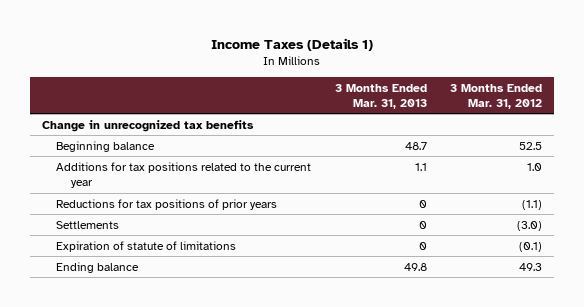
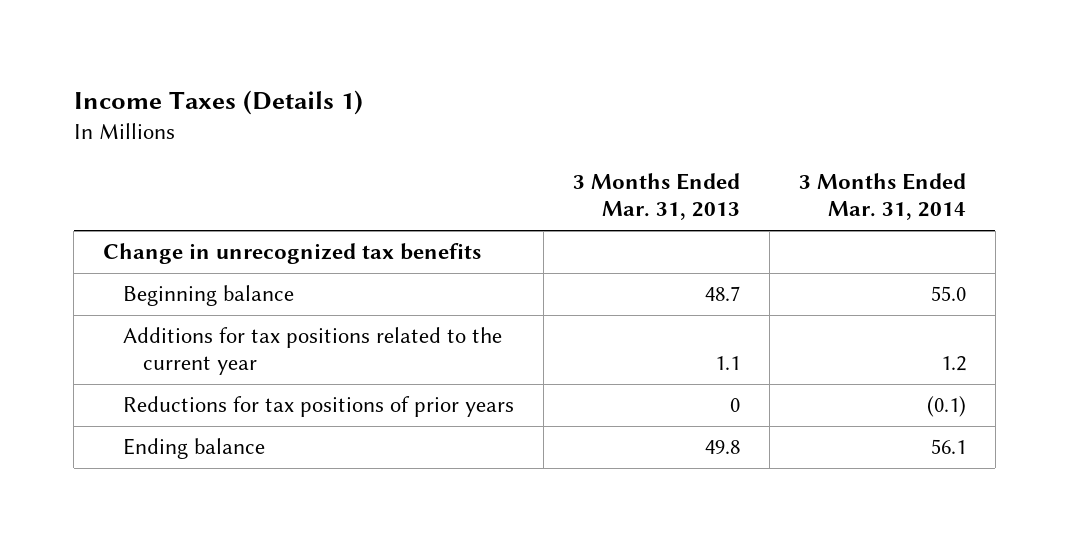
- | 3 Months Ended Mar. 31, 2013 | 3 Months Ended Mar. 31, 2012
+ | 3 Months Ended Mar. 31, 2013 | 3 Months Ended Mar. 31, 2014
- Settlements | 0 | (3.0)
- Expiration of statute of limitations | 0 | (0.1)

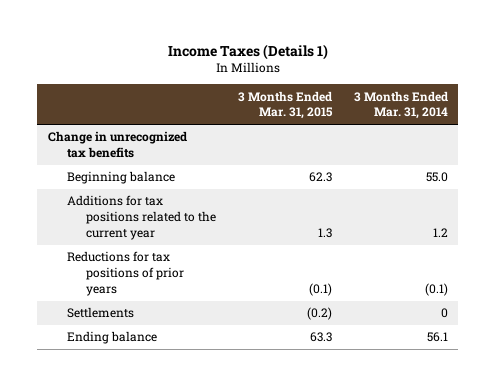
- | 3 Months Ended Mar. 31, 2013 | 3 Months Ended Mar. 31, 2014
+ | 3 Months Ended Mar. 31, 2015 | 3 Months Ended Mar. 31, 2014
+ Settlements | (0.2) | 0

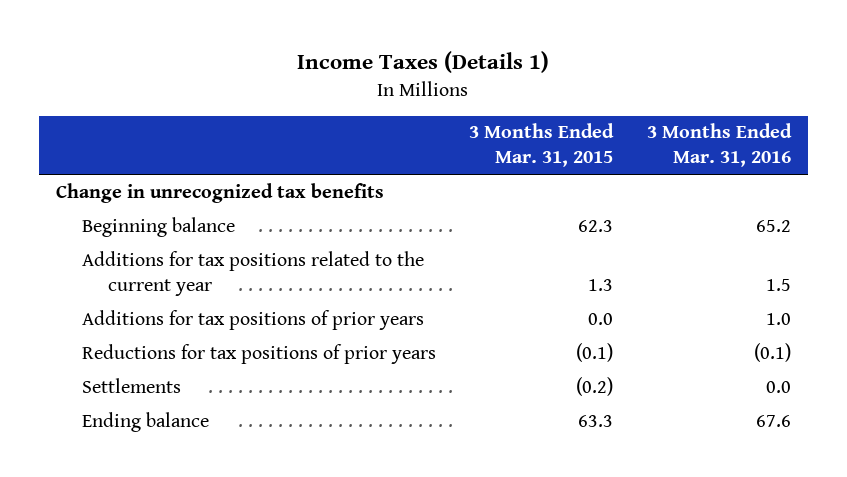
- | 3 Months Ended Mar. 31, 2015 | 3 Months Ended Mar. 31, 2014
+ | 3 Months Ended Mar. 31, 2015 | 3 Months Ended Mar. 31, 2016
+ Additions for tax positions of prior years | 0.0 | 1.0

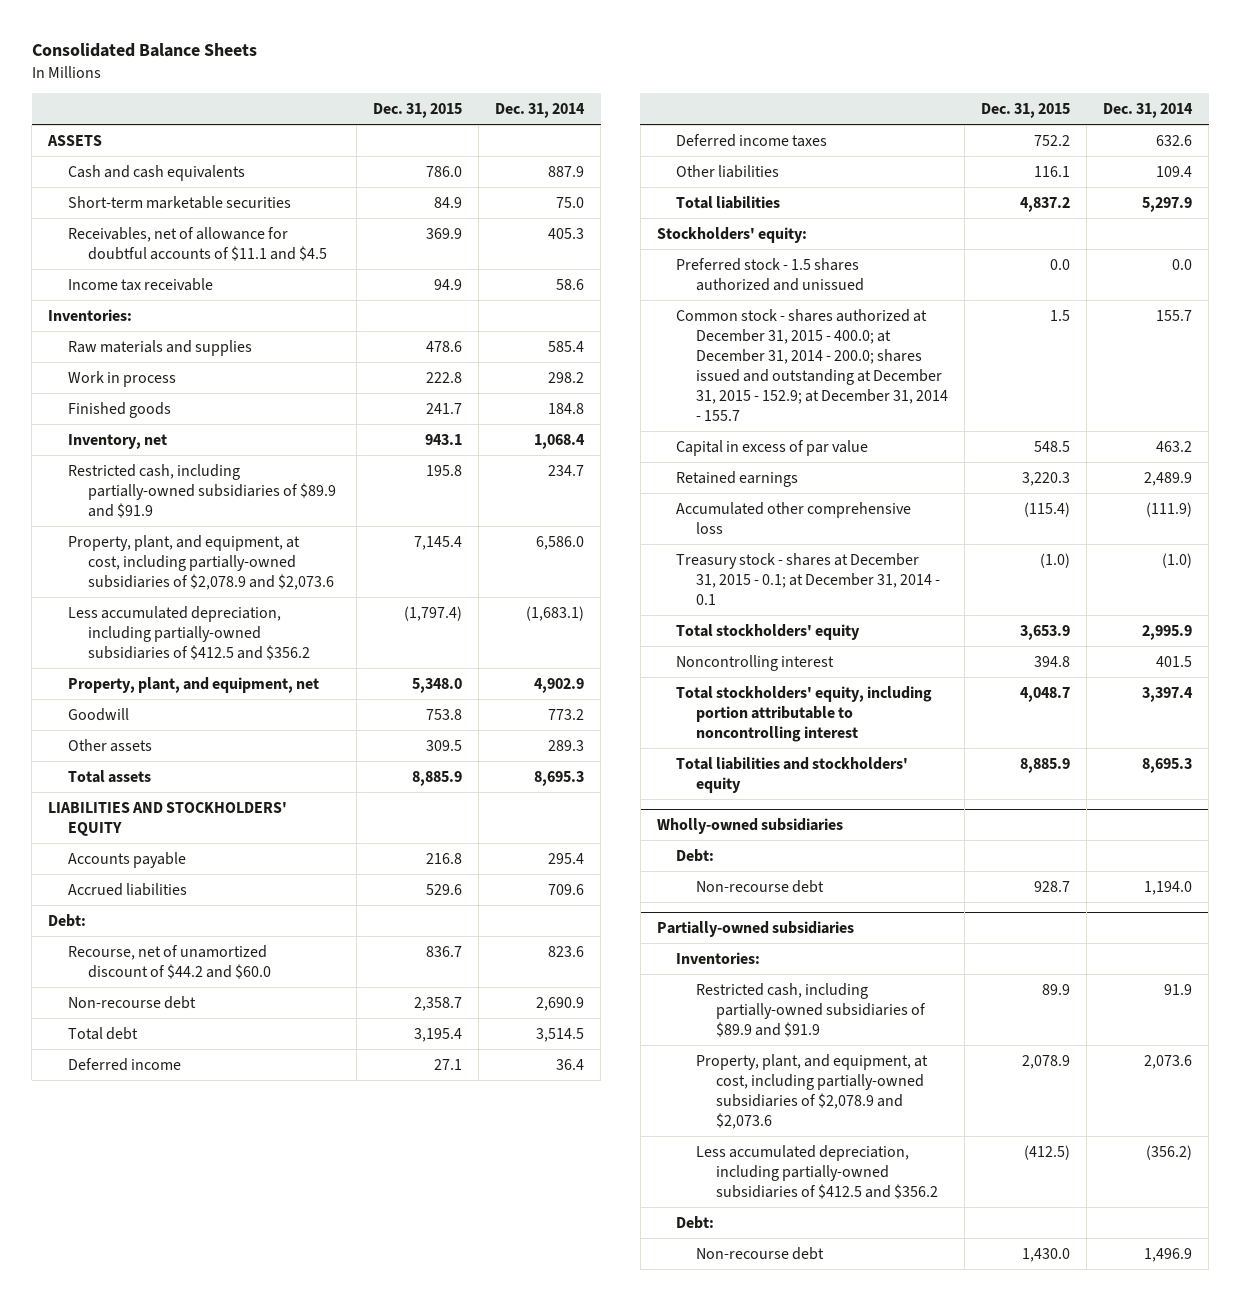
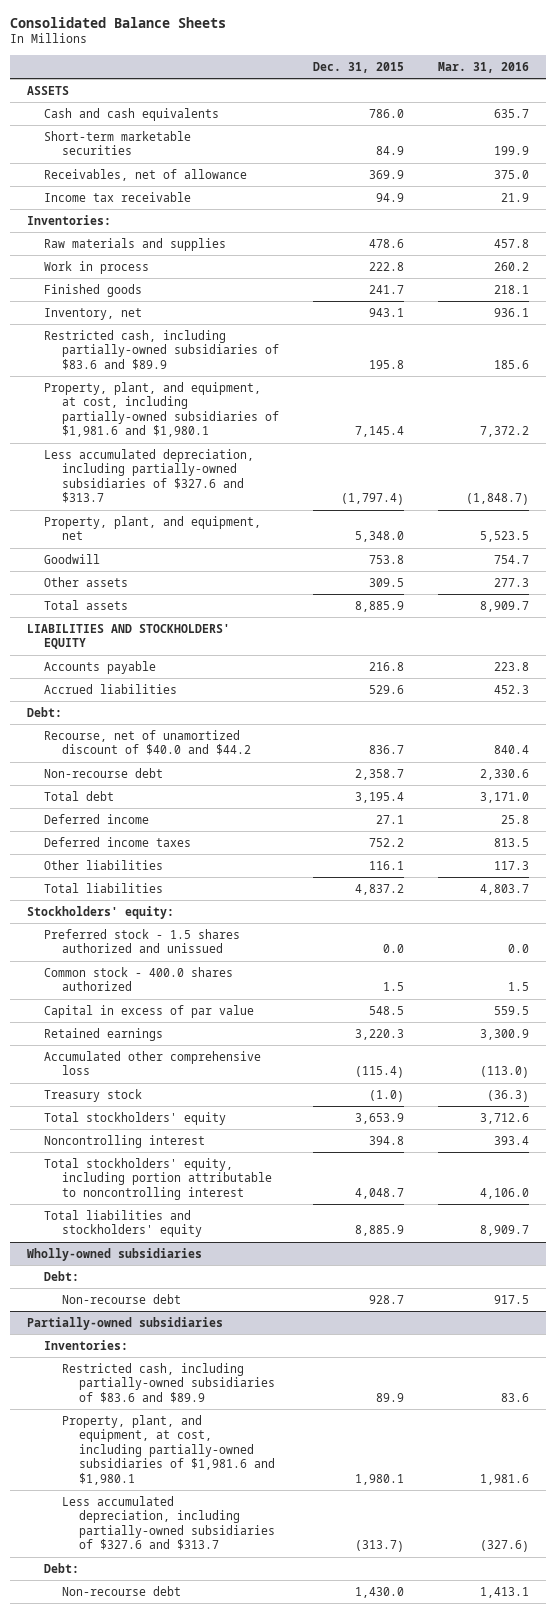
- | Dec. 31, 2015 | Dec. 31, 2014
+ | Dec. 31, 2015 | Mar. 31, 2016
- Receivables, net of allowance for doubtful accounts of $11.1 and $4.5 | 369.9 | 405.3
+ Receivables, net of allowance | 369.9 | 375.0
- Restricted cash, including partially-owned subsidiaries of $89.9 and $91.9 | 195.8 | 234.7
- Property, plant, and equipment, at cost, including partially-owned subsidiaries of $2,078.9 and $2,073.6 | 7,145.4 | 6,586.0
- Less accumulated depreciation, including partially-owned subsidiaries of $412.5 and $356.2 | (1,797.4) | (1,683.1)
+ Restricted cash, including partially-owned subsidiaries of $83.6 and $89.9 | 195.8 | 185.6
+ Property, plant, and equipment, at cost, including partially-owned subsidiaries of $1,981.6 and $1,980.1 | 7,145.4 | 7,372.2
+ Less accumulated depreciation, including partially-owned subsidiaries of $327.6 and $313.7 | (1,797.4) | (1,848.7)
- Recourse, net of unamortized discount of $44.2 and $60.0 | 836.7 | 823.6
+ Recourse, net of unamortized discount of $40.0 and $44.2 | 836.7 | 840.4
- Common stock - shares authorized at December 31, 2015 - 400.0; at December 31, 2014 - 200.0; shares issued and outstanding at December 31, 2015 - 152.9; at December 31, 2014 - 155.7 | 1.5 | 155.7
+ Common stock - 400.0 shares authorized | 1.5 | 1.5
- Treasury stock - shares at December 31, 2015 - 0.1; at December 31, 2014 - 0.1 | (1.0) | (1.0)
+ Treasury stock | (1.0) | (36.3)
@ Partially-owned subsidiaries
- Restricted cash, including partially-owned subsidiaries of $89.9 and $91.9 | 89.9 | 91.9
- Property, plant, and equipment, at cost, including partially-owned subsidiaries of $2,078.9 and $2,073.6 | 2,078.9 | 2,073.6
- Less accumulated depreciation, including partially-owned subsidiaries of $412.5 and $356.2 | (412.5) | (356.2)
+ Restricted cash, including partially-owned subsidiaries of $83.6 and $89.9 | 89.9 | 83.6
+ Property, plant, and equipment, at cost, including partially-owned subsidiaries of $1,981.6 and $1,980.1 | 1,980.1 | 1,981.6
+ Less accumulated depreciation, including partially-owned subsidiaries of $327.6 and $313.7 | (313.7) | (327.6)

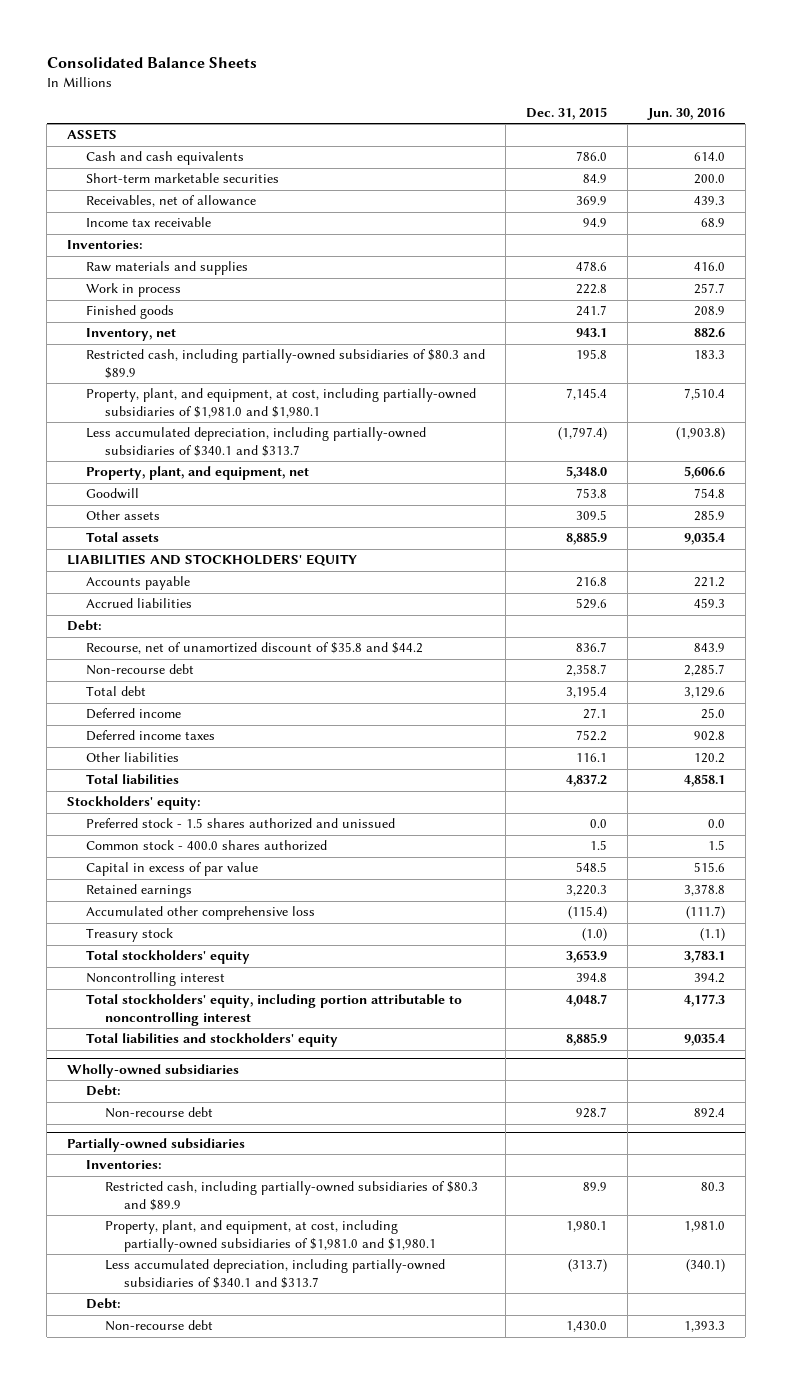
- | Dec. 31, 2015 | Mar. 31, 2016
+ | Dec. 31, 2015 | Jun. 30, 2016
- Restricted cash, including partially-owned subsidiaries of $83.6 and $89.9 | 195.8 | 185.6
- Property, plant, and equipment, at cost, including partially-owned subsidiaries of $1,981.6 and $1,980.1 | 7,145.4 | 7,372.2
- Less accumulated depreciation, including partially-owned subsidiaries of $327.6 and $313.7 | (1,797.4) | (1,848.7)
+ Restricted cash, including partially-owned subsidiaries of $80.3 and $89.9 | 195.8 | 183.3
+ Property, plant, and equipment, at cost, including partially-owned subsidiaries of $1,981.0 and $1,980.1 | 7,145.4 | 7,510.4
+ Less accumulated depreciation, including partially-owned subsidiaries of $340.1 and $313.7 | (1,797.4) | (1,903.8)
- Recourse, net of unamortized discount of $40.0 and $44.2 | 836.7 | 840.4
+ Recourse, net of unamortized discount of $35.8 and $44.2 | 836.7 | 843.9
@ Partially-owned subsidiaries
- Restricted cash, including partially-owned subsidiaries of $83.6 and $89.9 | 89.9 | 83.6
- Property, plant, and equipment, at cost, including partially-owned subsidiaries of $1,981.6 and $1,980.1 | 1,980.1 | 1,981.6
- Less accumulated depreciation, including partially-owned subsidiaries of $327.6 and $313.7 | (313.7) | (327.6)
+ Restricted cash, including partially-owned subsidiaries of $80.3 and $89.9 | 89.9 | 80.3
+ Property, plant, and equipment, at cost, including partially-owned subsidiaries of $1,981.0 and $1,980.1 | 1,980.1 | 1,981.0
+ Less accumulated depreciation, including partially-owned subsidiaries of $340.1 and $313.7 | (313.7) | (340.1)

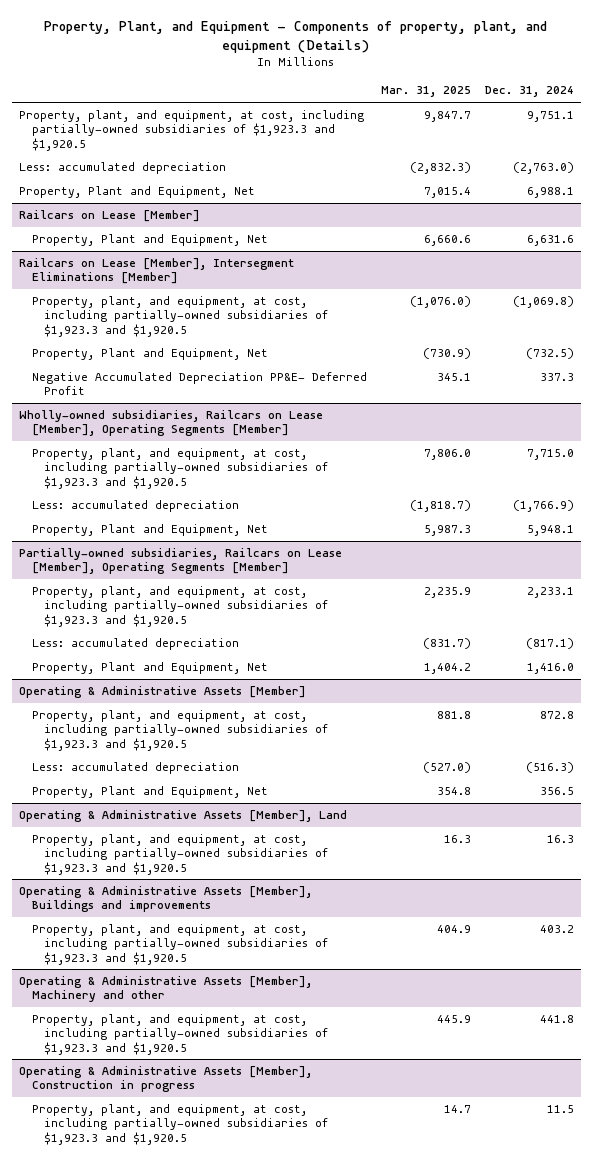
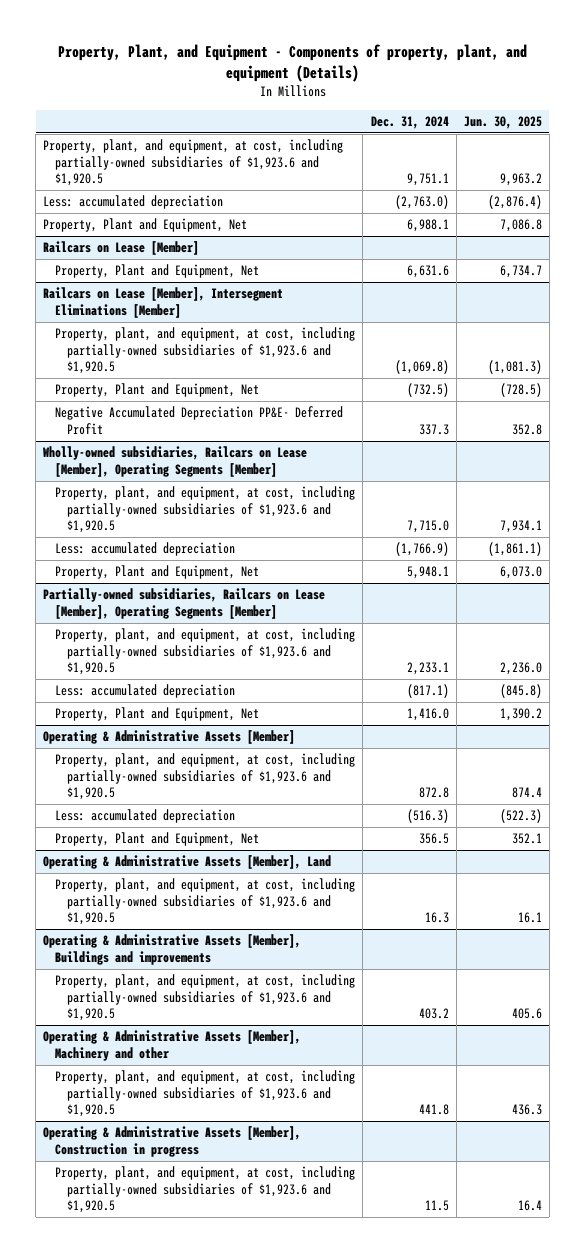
- | Mar. 31, 2025 | Dec. 31, 2024
+ | Dec. 31, 2024 | Jun. 30, 2025
- Property, plant, and equipment, at cost, including partially-owned subsidiaries of $1,923.3 and $1,920.5 | 9,847.7 | 9,751.1
+ Property, plant, and equipment, at cost, including partially-owned subsidiaries of $1,923.6 and $1,920.5 | 9,751.1 | 9,963.2
@ Railcars on Lease [Member], Intersegment Eliminations [Member]
- Property, plant, and equipment, at cost, including partially-owned subsidiaries of $1,923.3 and $1,920.5 | (1,076.0) | (1,069.8)
+ Property, plant, and equipment, at cost, including partially-owned subsidiaries of $1,923.6 and $1,920.5 | (1,069.8) | (1,081.3)
@ Wholly-owned subsidiaries, Railcars on Lease [Member], Operating Segments [Member]
- Property, plant, and equipment, at cost, including partially-owned subsidiaries of $1,923.3 and $1,920.5 | 7,806.0 | 7,715.0
+ Property, plant, and equipment, at cost, including partially-owned subsidiaries of $1,923.6 and $1,920.5 | 7,715.0 | 7,934.1
@ Partially-owned subsidiaries, Railcars on Lease [Member], Operating Segments [Member]
- Property, plant, and equipment, at cost, including partially-owned subsidiaries of $1,923.3 and $1,920.5 | 2,235.9 | 2,233.1
+ Property, plant, and equipment, at cost, including partially-owned subsidiaries of $1,923.6 and $1,920.5 | 2,233.1 | 2,236.0
@ Operating & Administrative Assets [Member]
- Property, plant, and equipment, at cost, including partially-owned subsidiaries of $1,923.3 and $1,920.5 | 881.8 | 872.8
+ Property, plant, and equipment, at cost, including partially-owned subsidiaries of $1,923.6 and $1,920.5 | 872.8 | 874.4
@ Operating & Administrative Assets [Member], Land
- Property, plant, and equipment, at cost, including partially-owned subsidiaries of $1,923.3 and $1,920.5 | 16.3 | 16.3
+ Property, plant, and equipment, at cost, including partially-owned subsidiaries of $1,923.6 and $1,920.5 | 16.3 | 16.1
@ Operating & Administrative Assets [Member], Buildings and improvements
- Property, plant, and equipment, at cost, including partially-owned subsidiaries of $1,923.3 and $1,920.5 | 404.9 | 403.2
+ Property, plant, and equipment, at cost, including partially-owned subsidiaries of $1,923.6 and $1,920.5 | 403.2 | 405.6
@ Operating & Administrative Assets [Member], Machinery and other
- Property, plant, and equipment, at cost, including partially-owned subsidiaries of $1,923.3 and $1,920.5 | 445.9 | 441.8
+ Property, plant, and equipment, at cost, including partially-owned subsidiaries of $1,923.6 and $1,920.5 | 441.8 | 436.3
@ Operating & Administrative Assets [Member], Construction in progress
- Property, plant, and equipment, at cost, including partially-owned subsidiaries of $1,923.3 and $1,920.5 | 14.7 | 11.5
+ Property, plant, and equipment, at cost, including partially-owned subsidiaries of $1,923.6 and $1,920.5 | 11.5 | 16.4

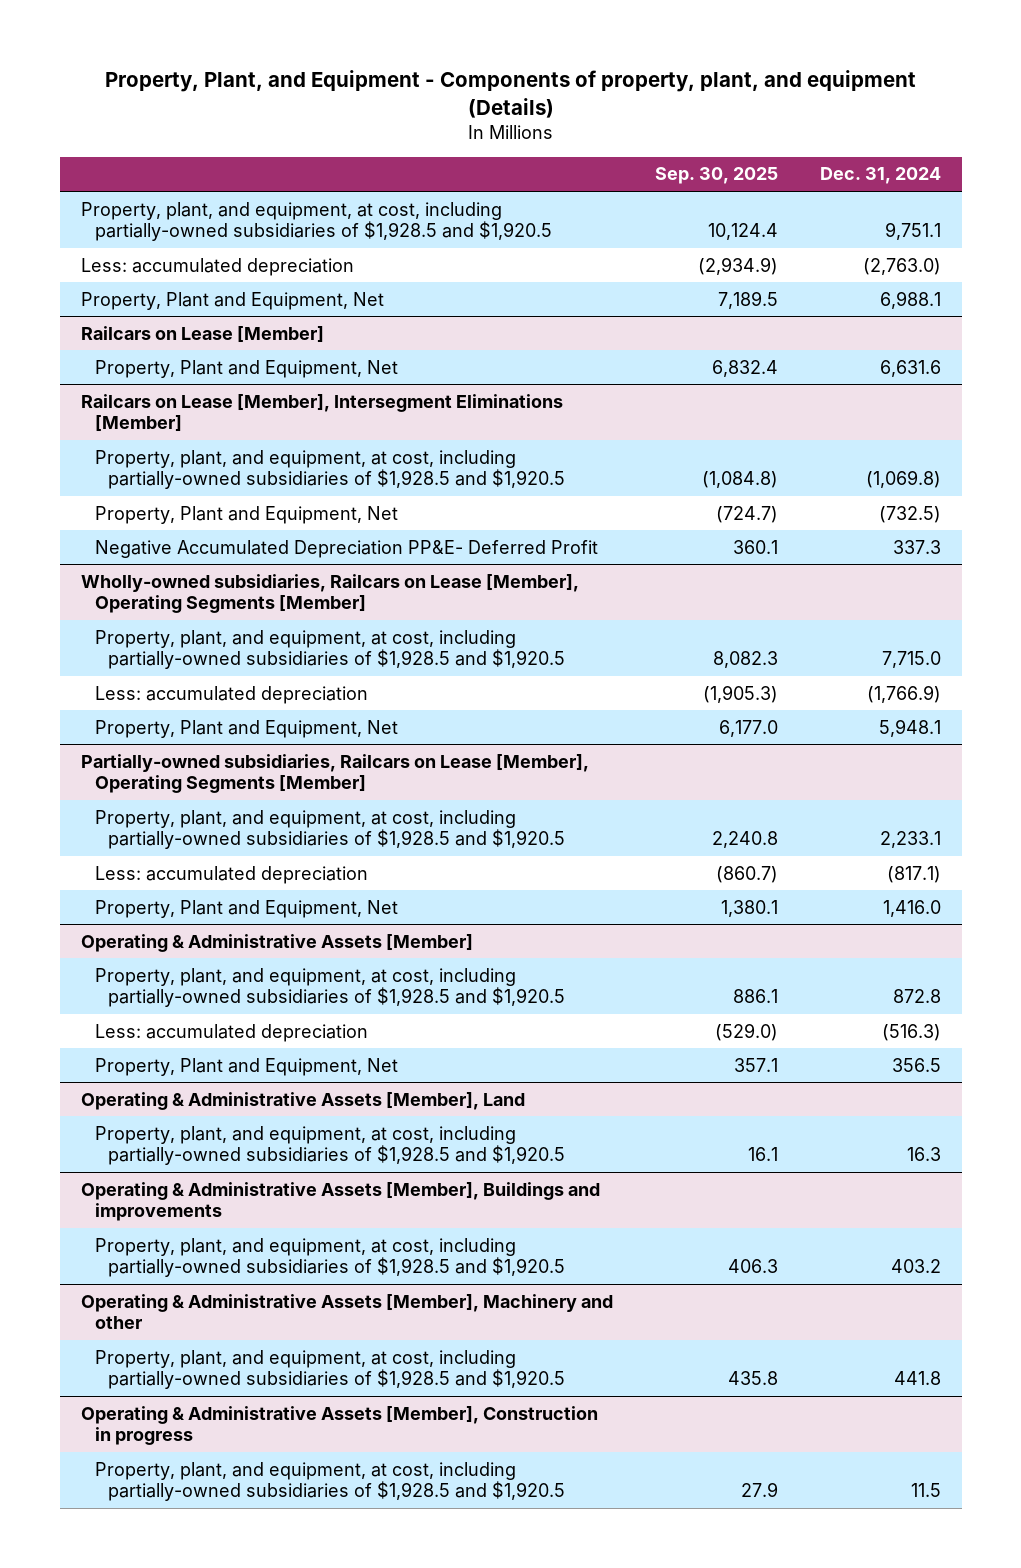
- | Dec. 31, 2024 | Jun. 30, 2025
+ | Sep. 30, 2025 | Dec. 31, 2024
- Property, plant, and equipment, at cost, including partially-owned subsidiaries of $1,923.6 and $1,920.5 | 9,751.1 | 9,963.2
+ Property, plant, and equipment, at cost, including partially-owned subsidiaries of $1,928.5 and $1,920.5 | 10,124.4 | 9,751.1
@ Railcars on Lease [Member], Intersegment Eliminations [Member]
- Property, plant, and equipment, at cost, including partially-owned subsidiaries of $1,923.6 and $1,920.5 | (1,069.8) | (1,081.3)
+ Property, plant, and equipment, at cost, including partially-owned subsidiaries of $1,928.5 and $1,920.5 | (1,084.8) | (1,069.8)
@ Wholly-owned subsidiaries, Railcars on Lease [Member], Operating Segments [Member]
- Property, plant, and equipment, at cost, including partially-owned subsidiaries of $1,923.6 and $1,920.5 | 7,715.0 | 7,934.1
+ Property, plant, and equipment, at cost, including partially-owned subsidiaries of $1,928.5 and $1,920.5 | 8,082.3 | 7,715.0
@ Partially-owned subsidiaries, Railcars on Lease [Member], Operating Segments [Member]
- Property, plant, and equipment, at cost, including partially-owned subsidiaries of $1,923.6 and $1,920.5 | 2,233.1 | 2,236.0
+ Property, plant, and equipment, at cost, including partially-owned subsidiaries of $1,928.5 and $1,920.5 | 2,240.8 | 2,233.1
@ Operating & Administrative Assets [Member]
- Property, plant, and equipment, at cost, including partially-owned subsidiaries of $1,923.6 and $1,920.5 | 872.8 | 874.4
+ Property, plant, and equipment, at cost, including partially-owned subsidiaries of $1,928.5 and $1,920.5 | 886.1 | 872.8
@ Operating & Administrative Assets [Member], Land
- Property, plant, and equipment, at cost, including partially-owned subsidiaries of $1,923.6 and $1,920.5 | 16.3 | 16.1
+ Property, plant, and equipment, at cost, including partially-owned subsidiaries of $1,928.5 and $1,920.5 | 16.1 | 16.3
@ Operating & Administrative Assets [Member], Buildings and improvements
- Property, plant, and equipment, at cost, including partially-owned subsidiaries of $1,923.6 and $1,920.5 | 403.2 | 405.6
+ Property, plant, and equipment, at cost, including partially-owned subsidiaries of $1,928.5 and $1,920.5 | 406.3 | 403.2
@ Operating & Administrative Assets [Member], Machinery and other
- Property, plant, and equipment, at cost, including partially-owned subsidiaries of $1,923.6 and $1,920.5 | 441.8 | 436.3
+ Property, plant, and equipment, at cost, including partially-owned subsidiaries of $1,928.5 and $1,920.5 | 435.8 | 441.8
@ Operating & Administrative Assets [Member], Construction in progress
- Property, plant, and equipment, at cost, including partially-owned subsidiaries of $1,923.6 and $1,920.5 | 11.5 | 16.4
+ Property, plant, and equipment, at cost, including partially-owned subsidiaries of $1,928.5 and $1,920.5 | 27.9 | 11.5

